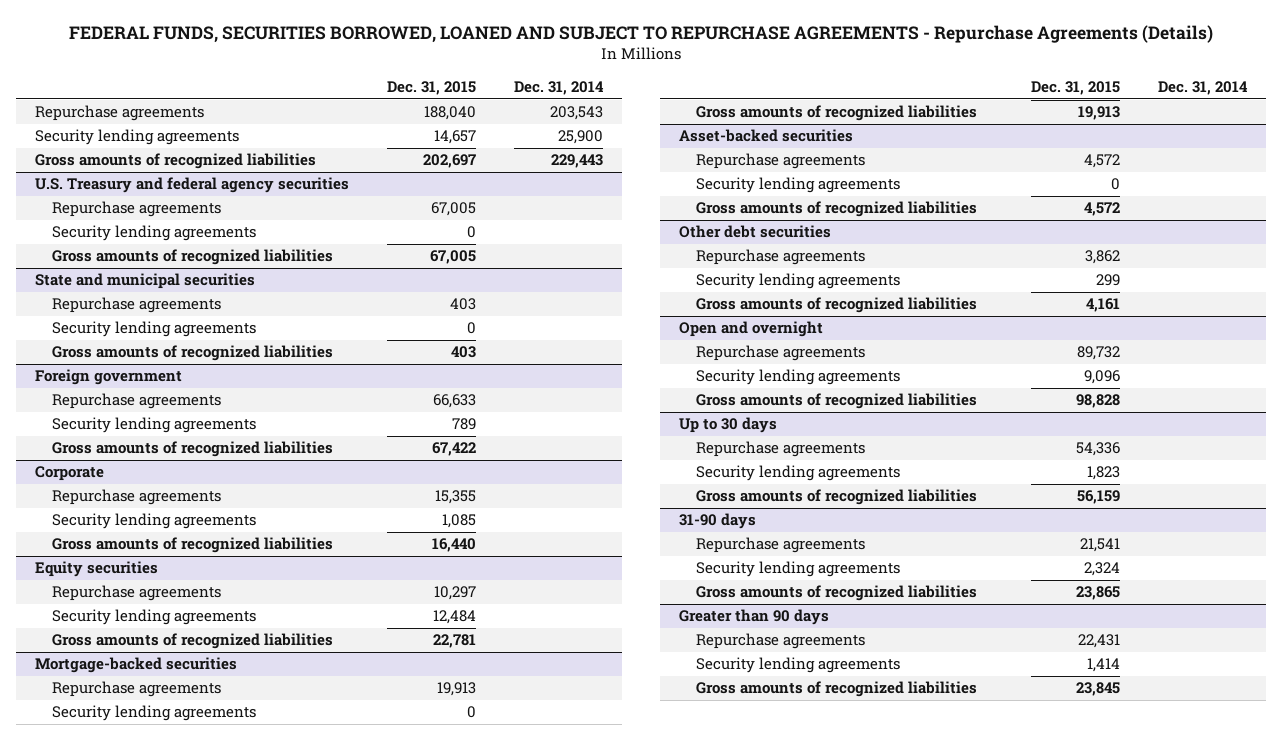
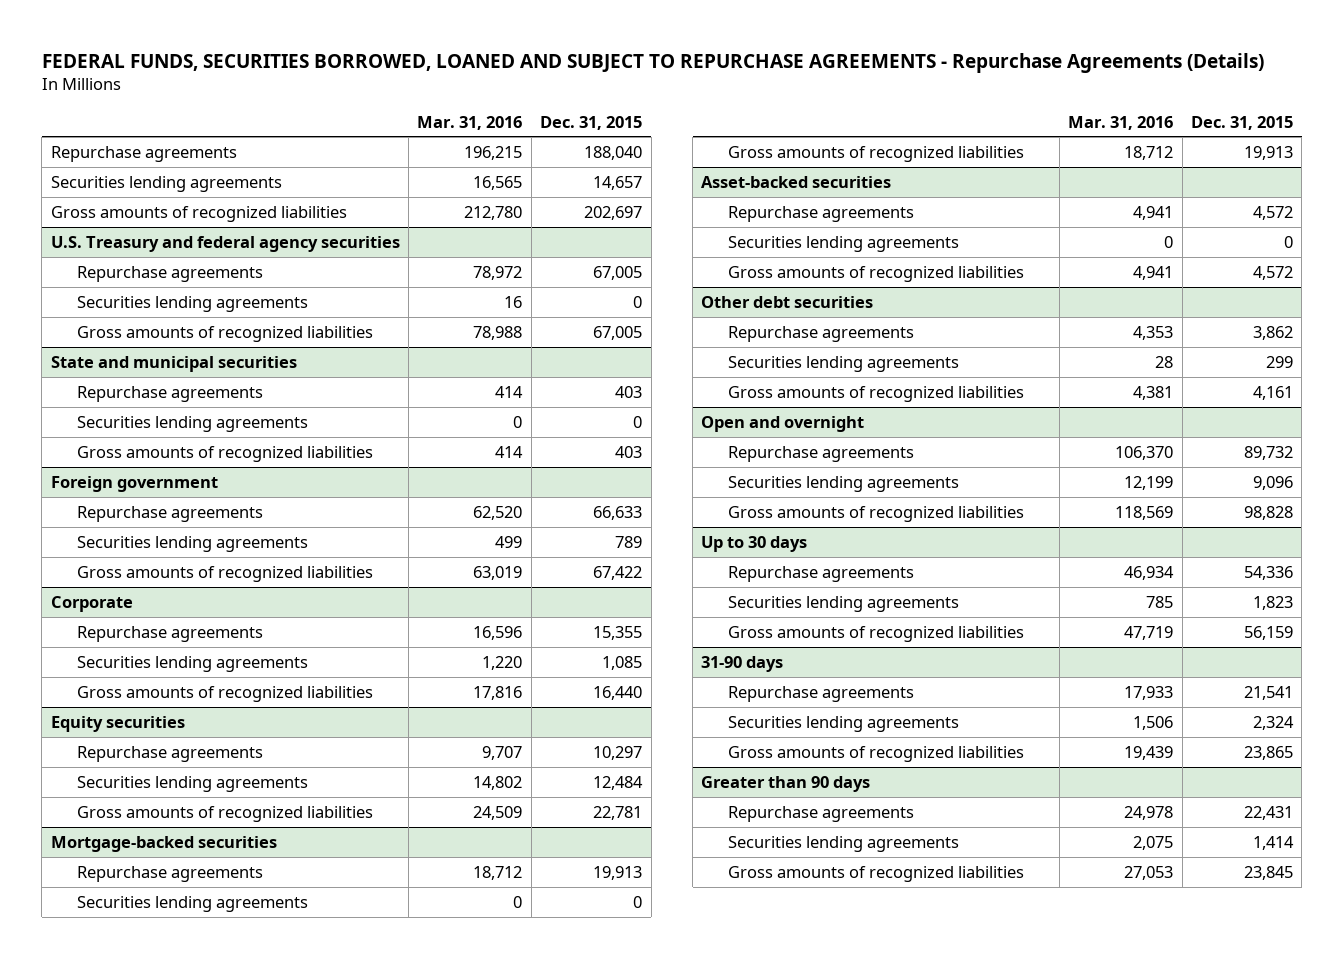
- | Dec. 31, 2015 | Dec. 31, 2014
+ | Mar. 31, 2016 | Dec. 31, 2015
- Security lending agreements | 14,657 | 25,900
+ Securities lending agreements | 16,565 | 14,657
@ U.S. Treasury and federal agency securities
- Security lending agreements | 0 |
+ Securities lending agreements | 16 | 0
@ State and municipal securities
- Security lending agreements | 0 |
+ Securities lending agreements | 0 | 0
@ Foreign government
- Security lending agreements | 789 |
+ Securities lending agreements | 499 | 789
@ Corporate
- Security lending agreements | 1,085 |
+ Securities lending agreements | 1,220 | 1,085
@ Equity securities
- Security lending agreements | 12,484 |
+ Securities lending agreements | 14,802 | 12,484
@ Mortgage-backed securities
- Security lending agreements | 0 |
+ Securities lending agreements | 0 | 0
@ Asset-backed securities
- Security lending agreements | 0 |
+ Securities lending agreements | 0 | 0
@ Other debt securities
- Security lending agreements | 299 |
+ Securities lending agreements | 28 | 299
@ Open and overnight
- Security lending agreements | 9,096 |
+ Securities lending agreements | 12,199 | 9,096
@ Up to 30 days
- Security lending agreements | 1,823 |
+ Securities lending agreements | 785 | 1,823
@ 31-90 days
- Security lending agreements | 2,324 |
+ Securities lending agreements | 1,506 | 2,324
@ Greater than 90 days
- Security lending agreements | 1,414 |
+ Securities lending agreements | 2,075 | 1,414

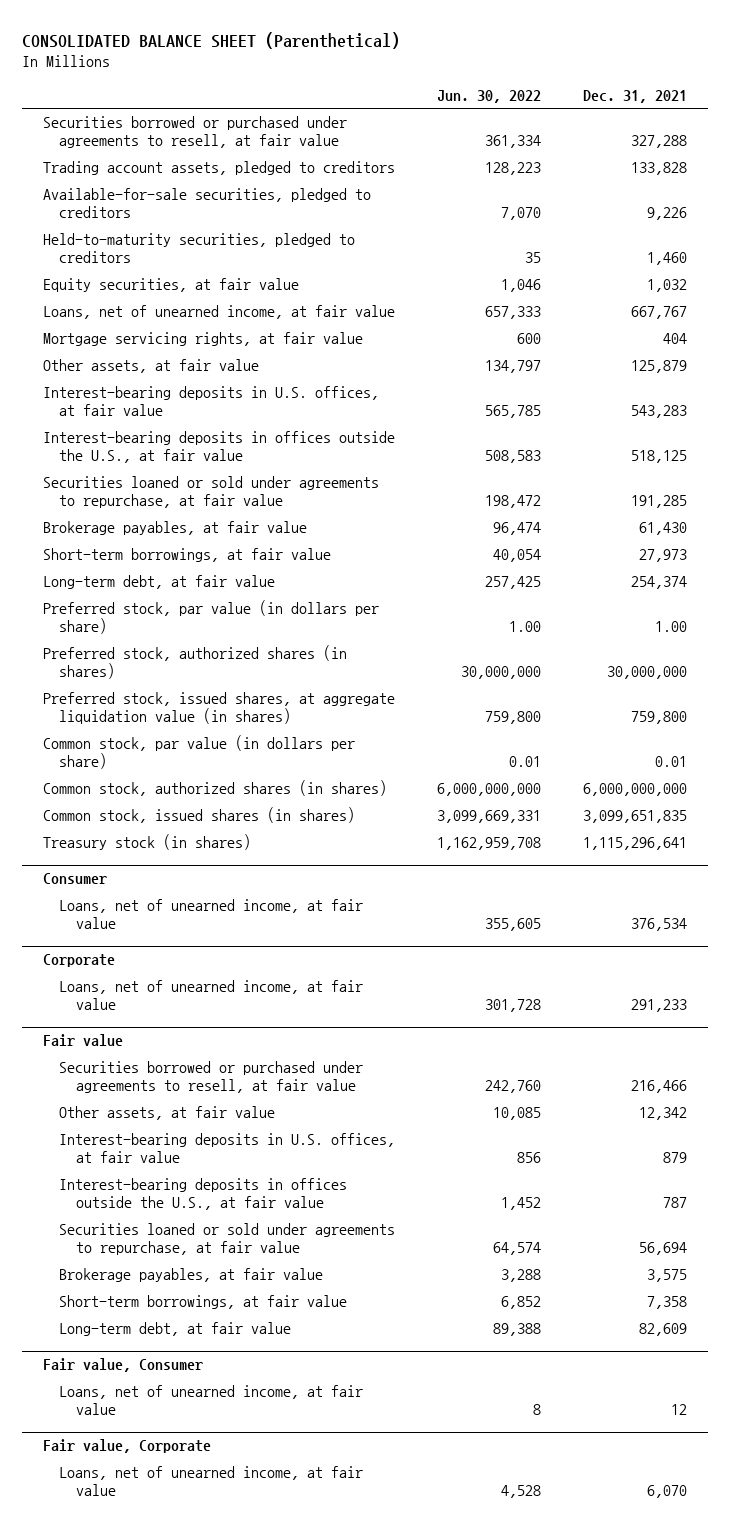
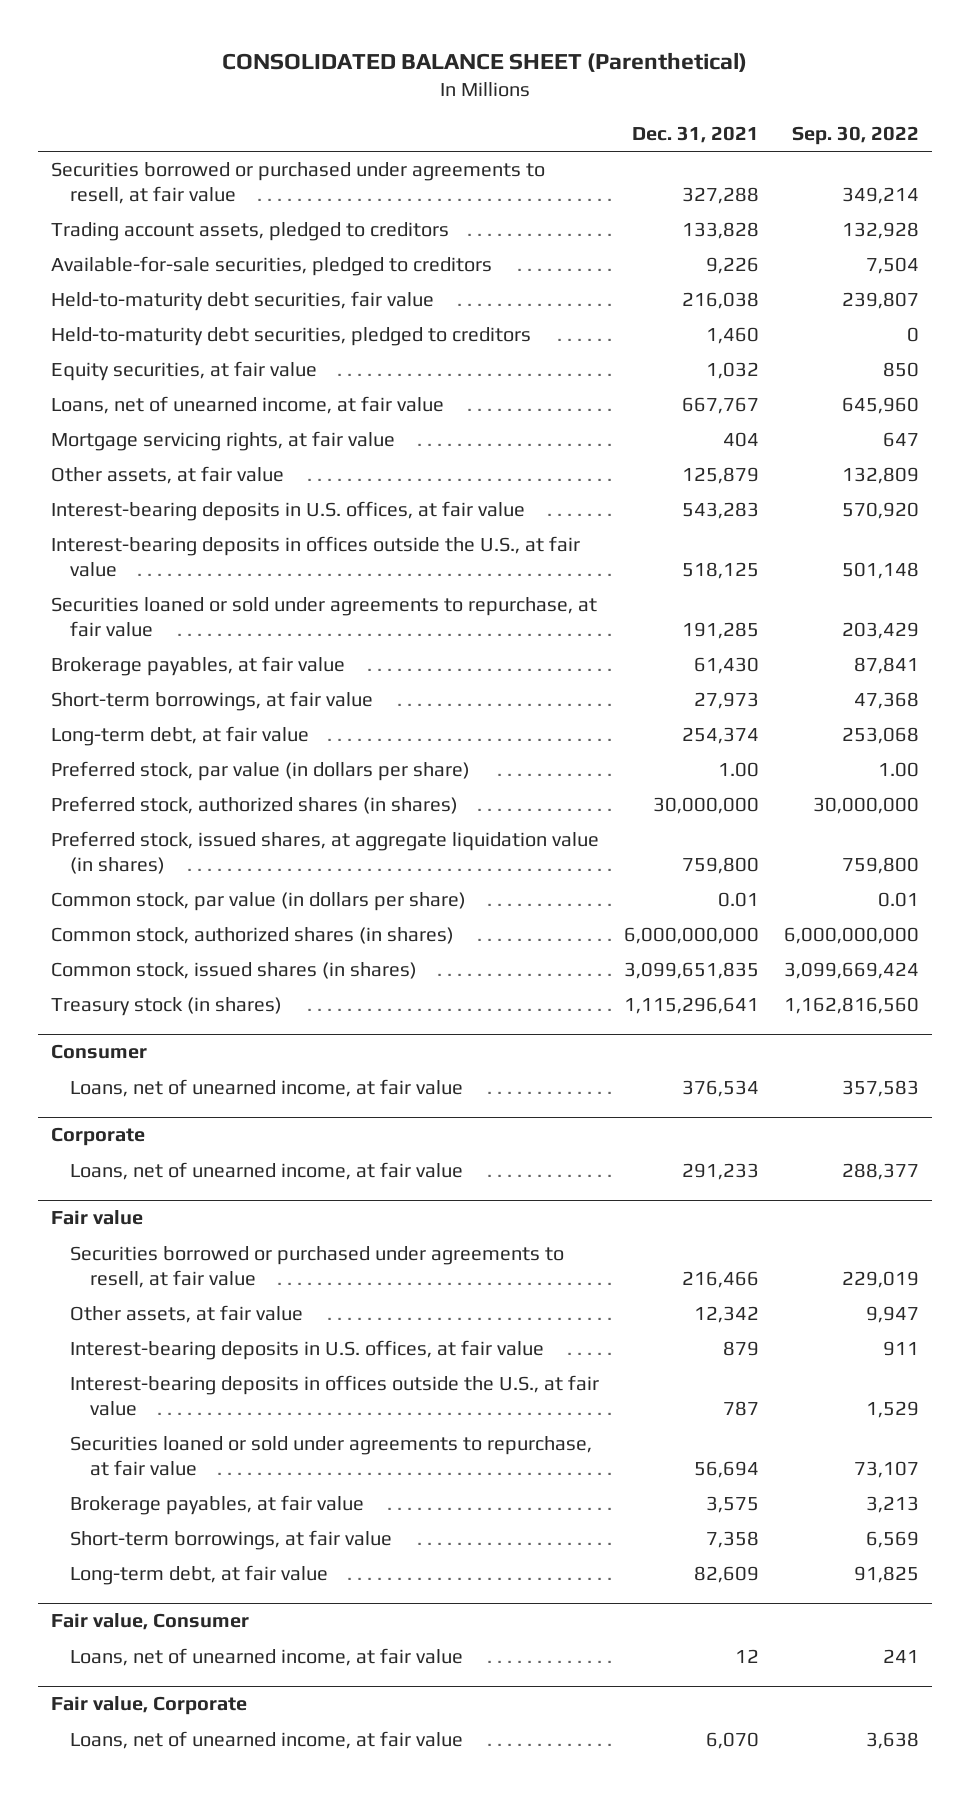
- | Jun. 30, 2022 | Dec. 31, 2021
+ | Dec. 31, 2021 | Sep. 30, 2022
- Held-to-maturity securities, pledged to creditors | 35 | 1,460
+ Held-to-maturity debt securities, fair value | 216,038 | 239,807
+ Held-to-maturity debt securities, pledged to creditors | 1,460 | 0

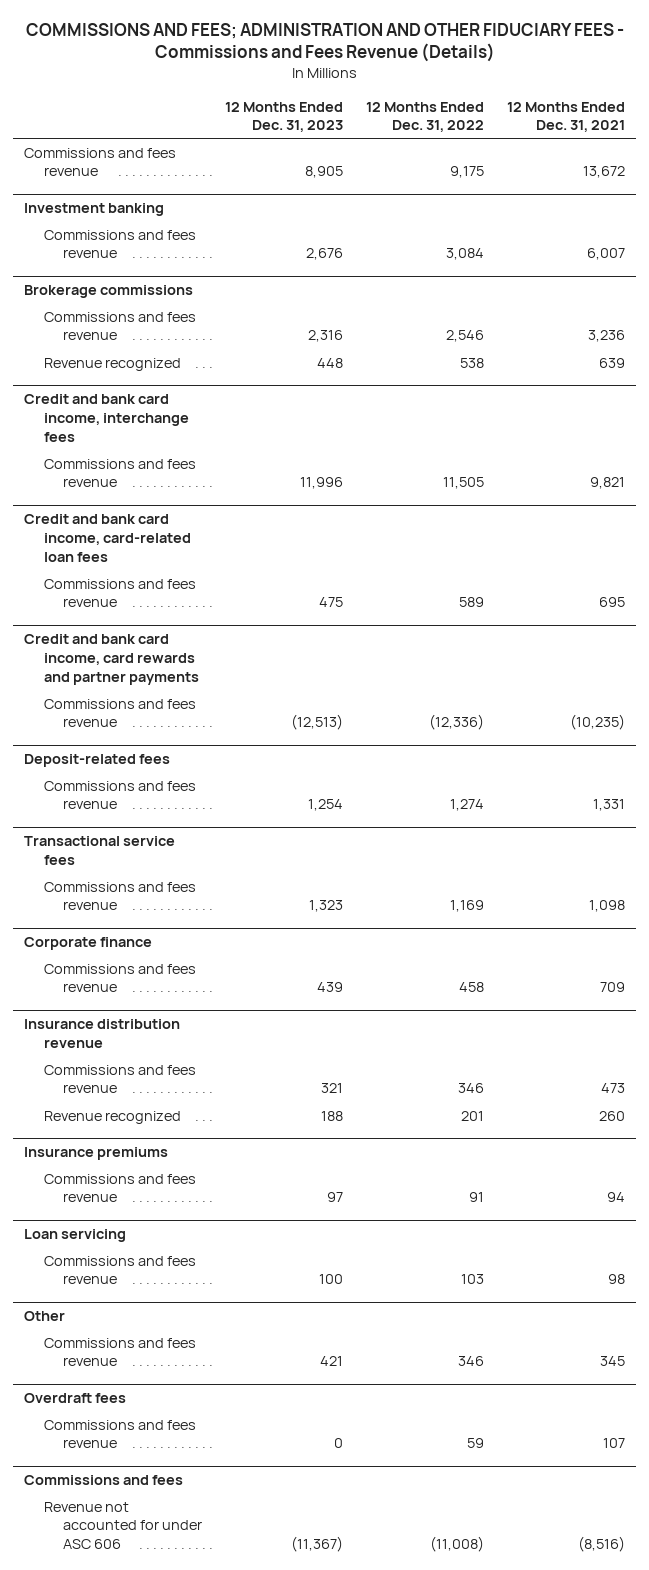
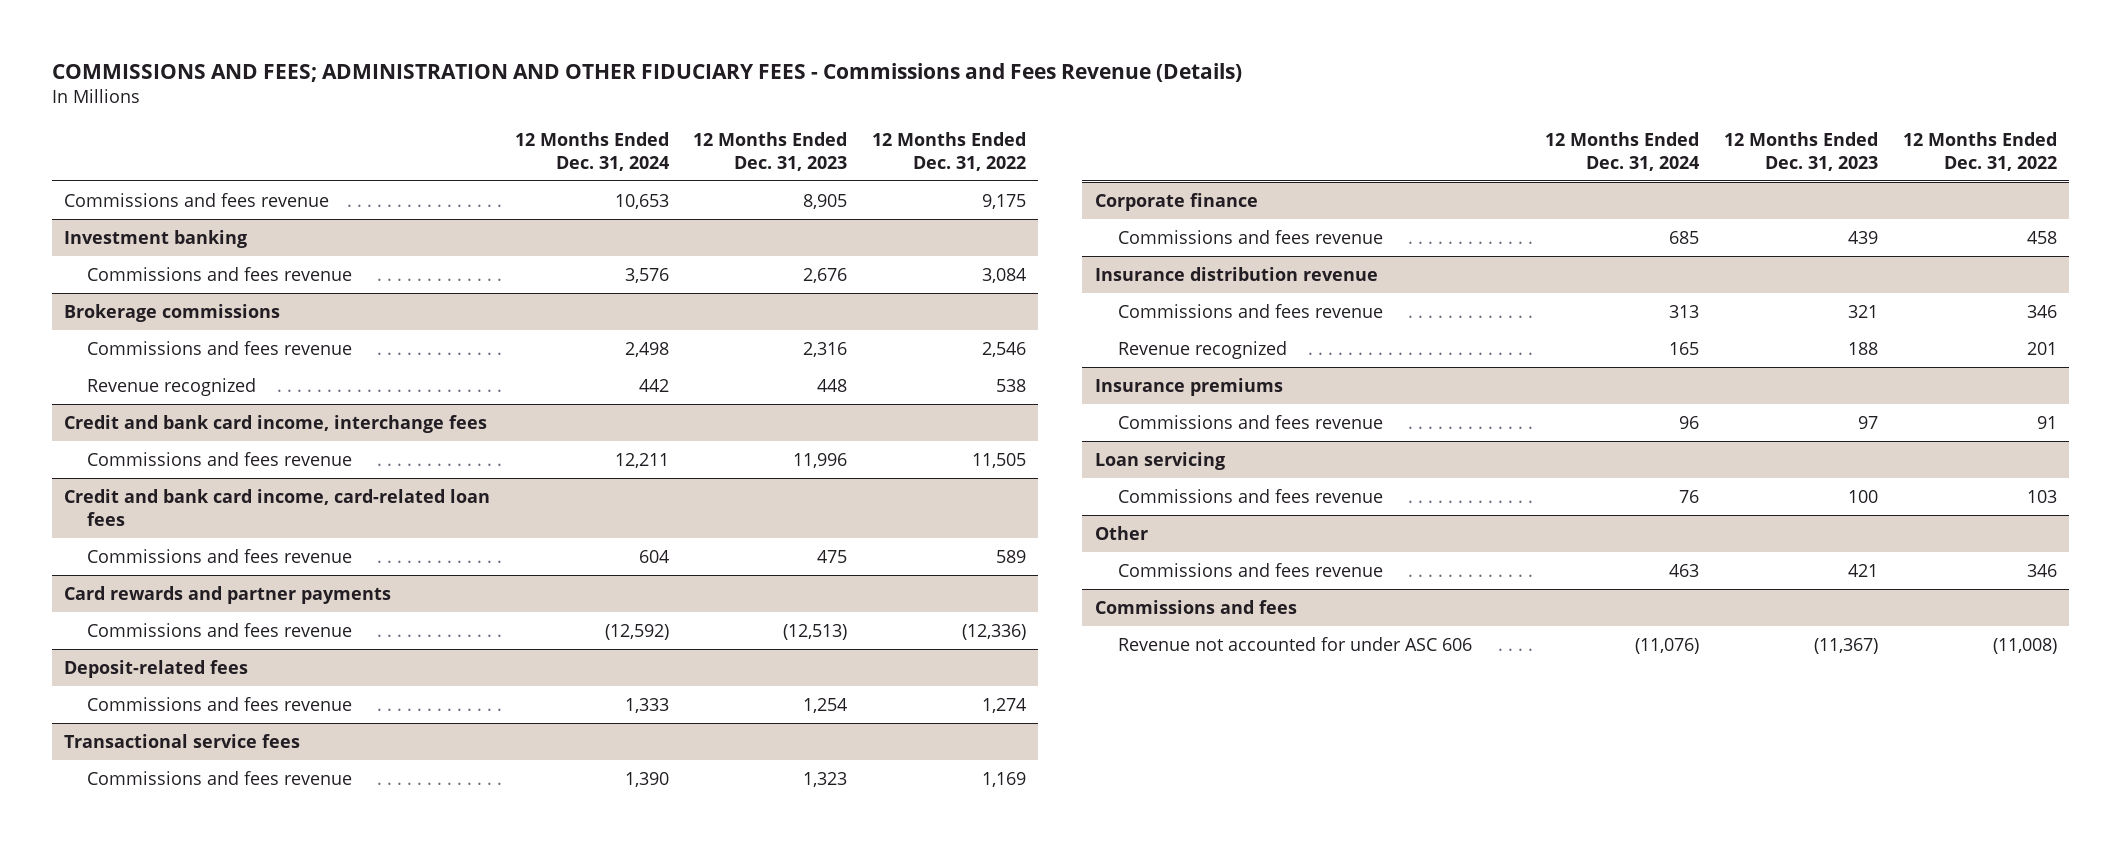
- | 12 Months Ended Dec. 31, 2023 | 12 Months Ended Dec. 31, 2022 | 12 Months Ended Dec. 31, 2021
+ | 12 Months Ended Dec. 31, 2024 | 12 Months Ended Dec. 31, 2023 | 12 Months Ended Dec. 31, 2022
- Credit and bank card income, card rewards and partner payments
+ Card rewards and partner payments
- Overdraft fees
- Commissions and fees revenue | 0 | 59 | 107

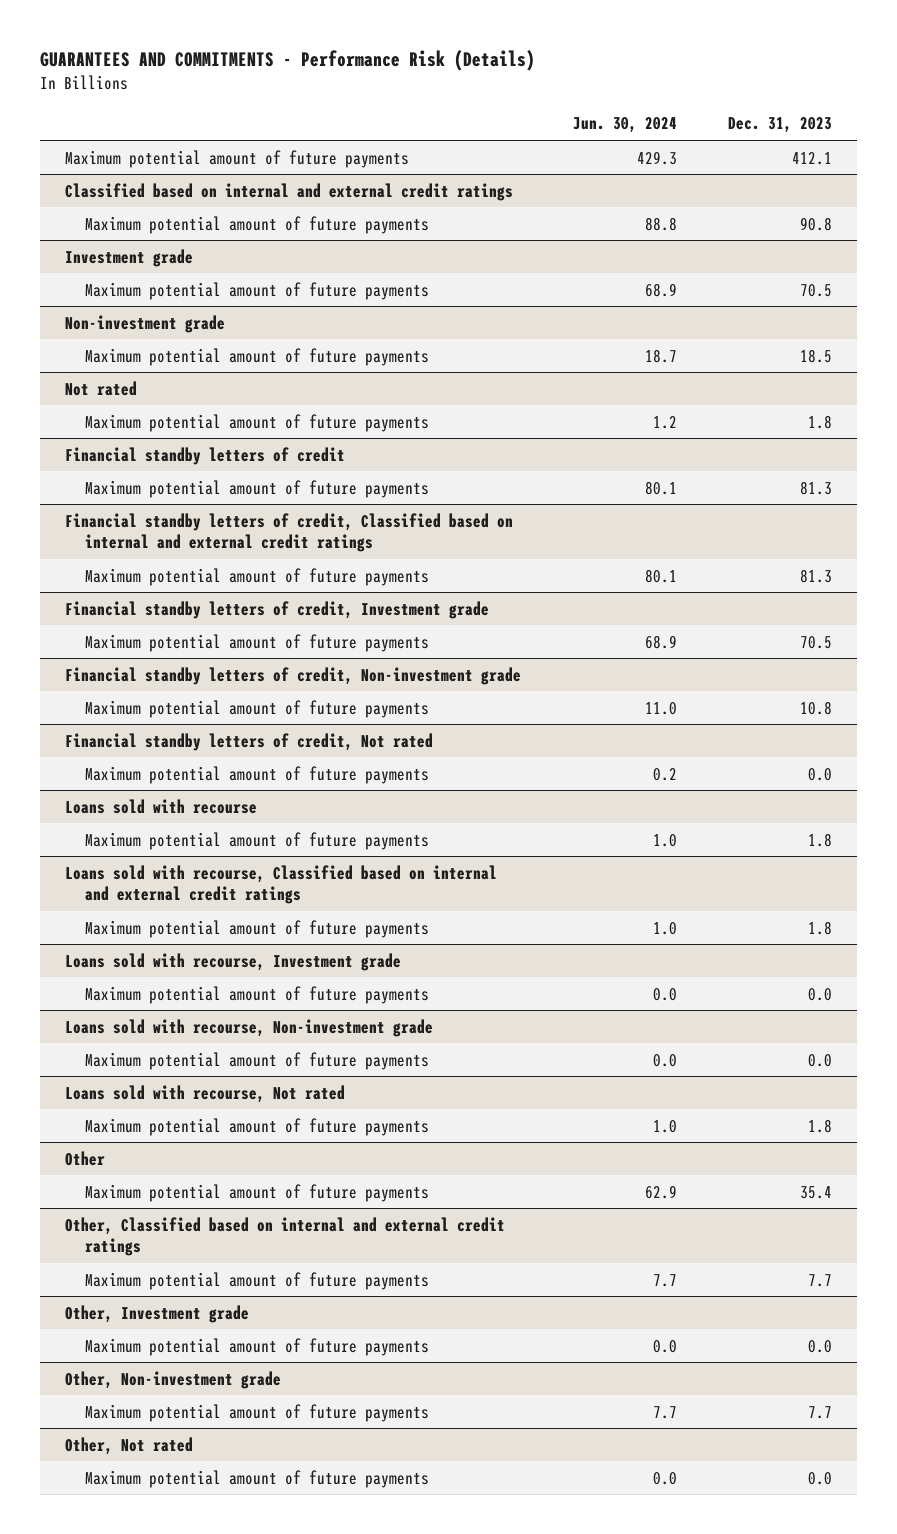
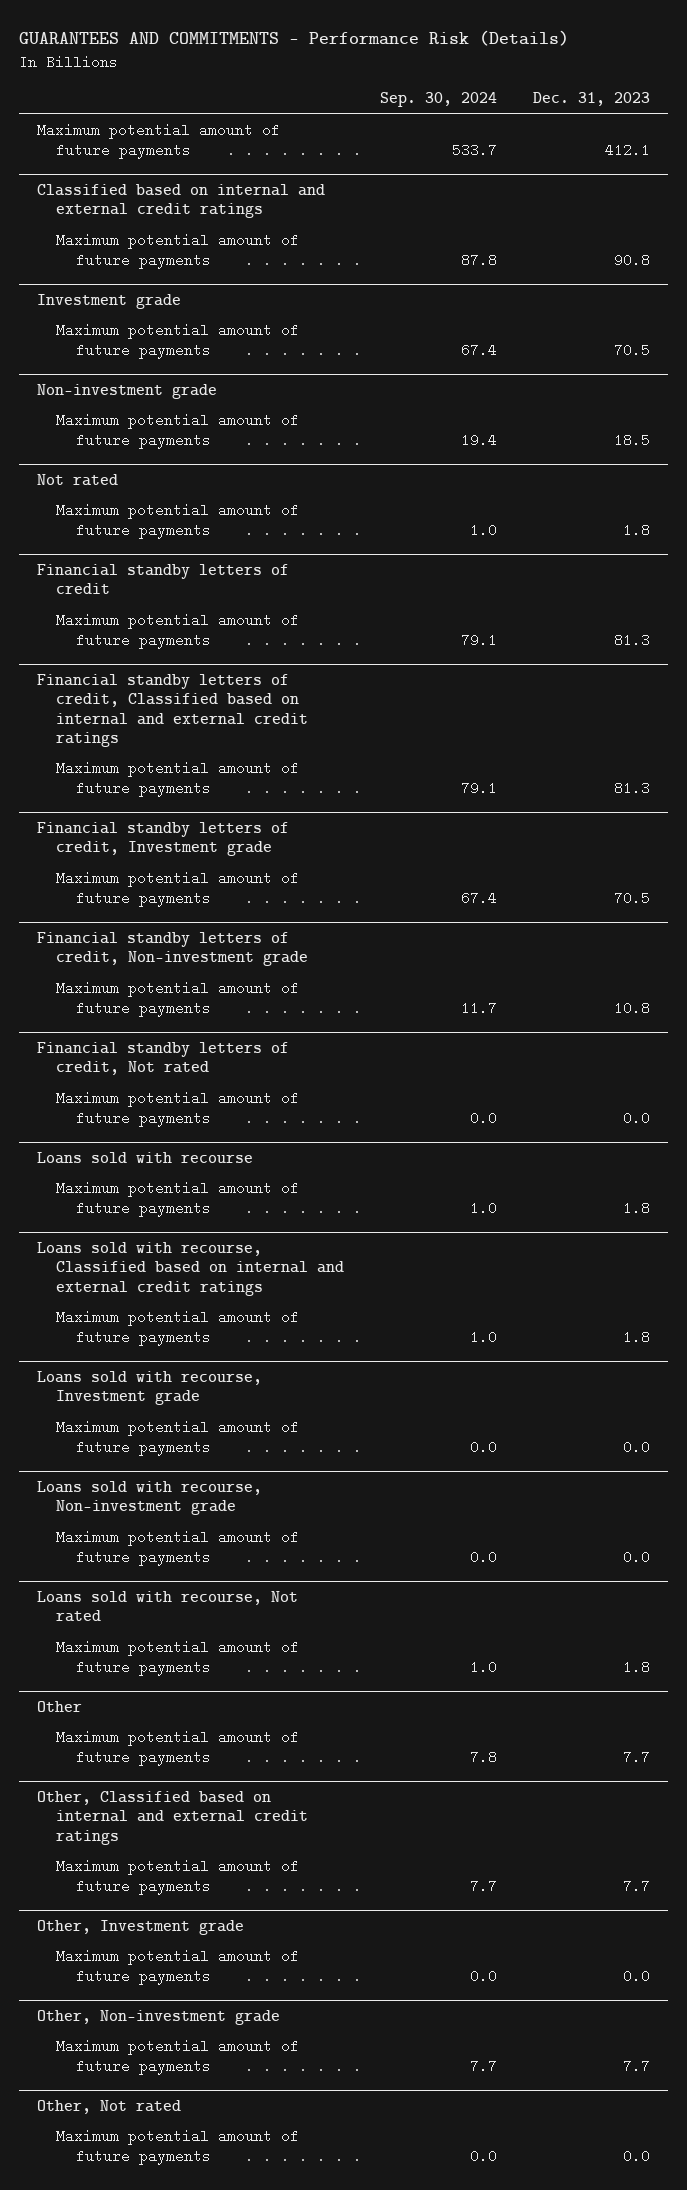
- | Jun. 30, 2024 | Dec. 31, 2023
+ | Sep. 30, 2024 | Dec. 31, 2023
@ Other
- Maximum potential amount of future payments | 62.9 | 35.4
+ Maximum potential amount of future payments | 7.8 | 7.7

